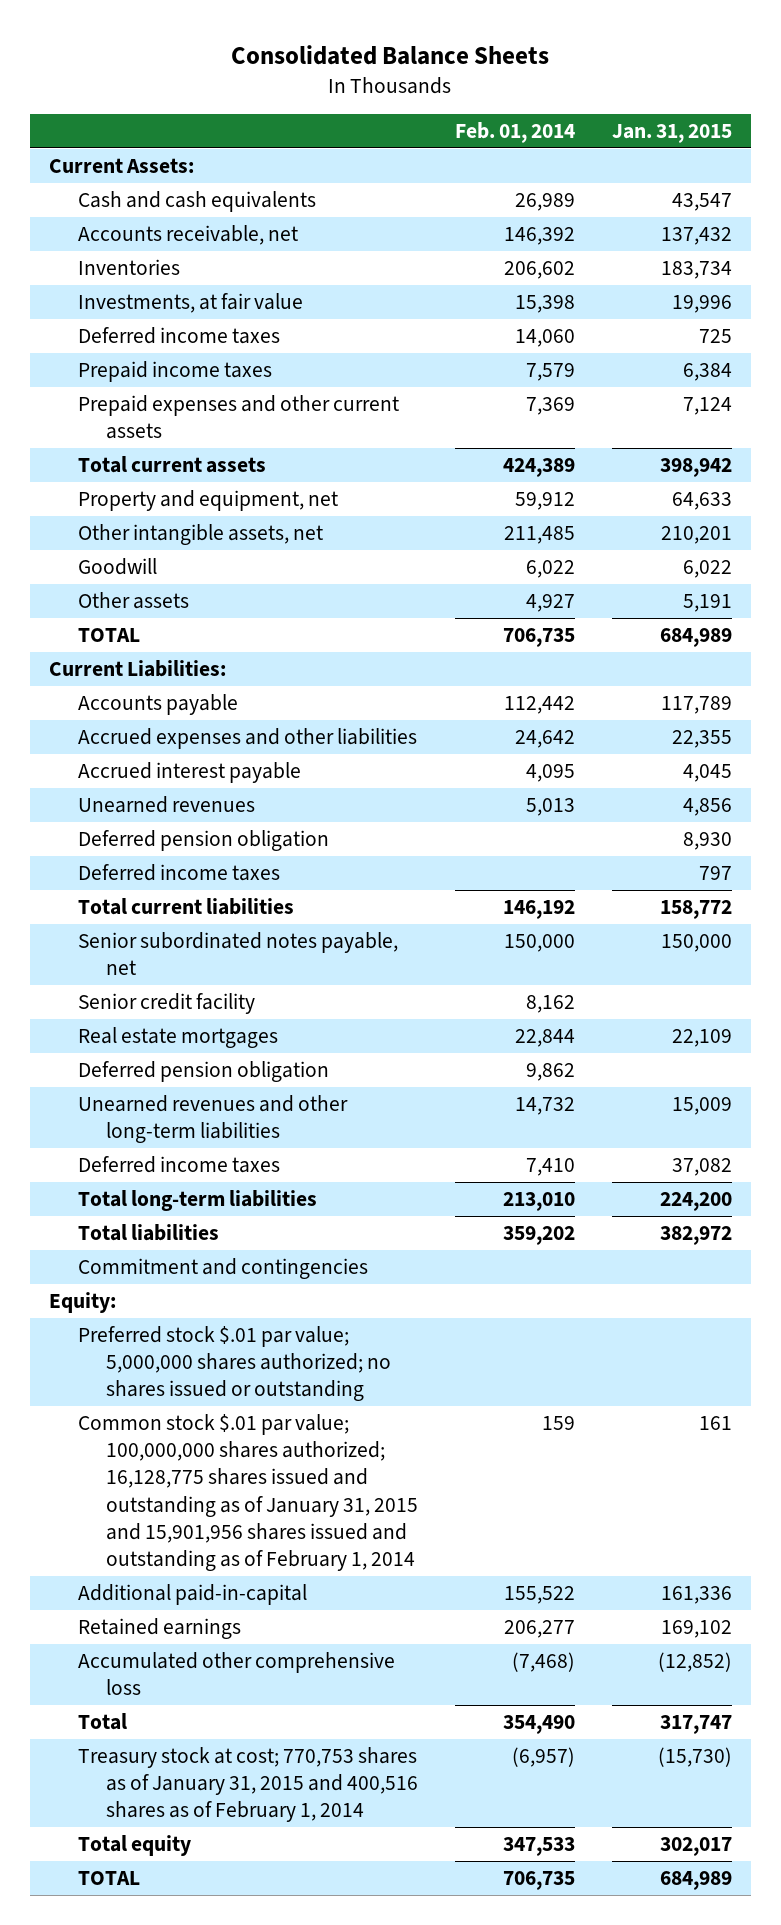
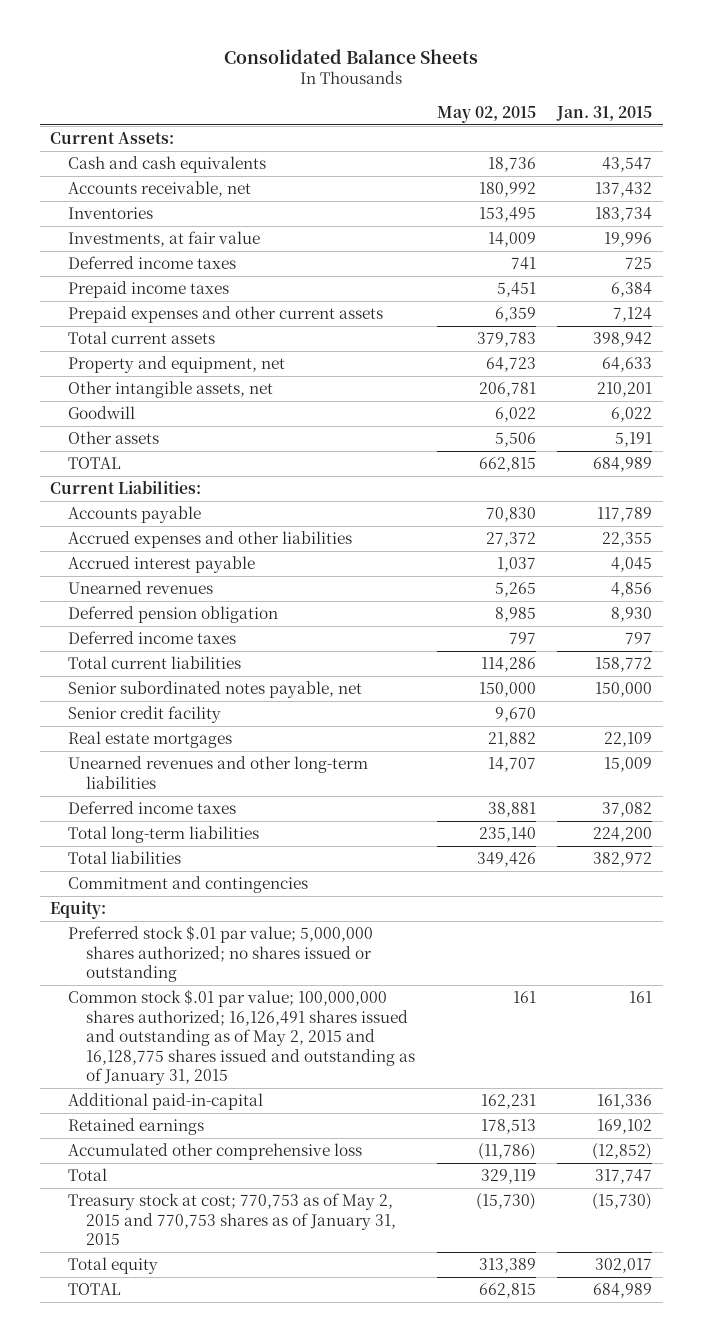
- | Feb. 01, 2014 | Jan. 31, 2015
+ | May 02, 2015 | Jan. 31, 2015
- Deferred pension obligation | 9,862 |
- Common stock $.01 par value; 100,000,000 shares authorized; 16,128,775 shares issued and outstanding as of January 31, 2015 and 15,901,956 shares issued and outstanding as of February 1, 2014 | 159 | 161
+ Common stock $.01 par value; 100,000,000 shares authorized; 16,126,491 shares issued and outstanding as of May 2, 2015 and 16,128,775 shares issued and outstanding as of January 31, 2015 | 161 | 161
- Treasury stock at cost; 770,753 shares as of January 31, 2015 and 400,516 shares as of February 1, 2014 | (6,957) | (15,730)
+ Treasury stock at cost; 770,753 as of May 2, 2015 and 770,753 shares as of January 31, 2015 | (15,730) | (15,730)

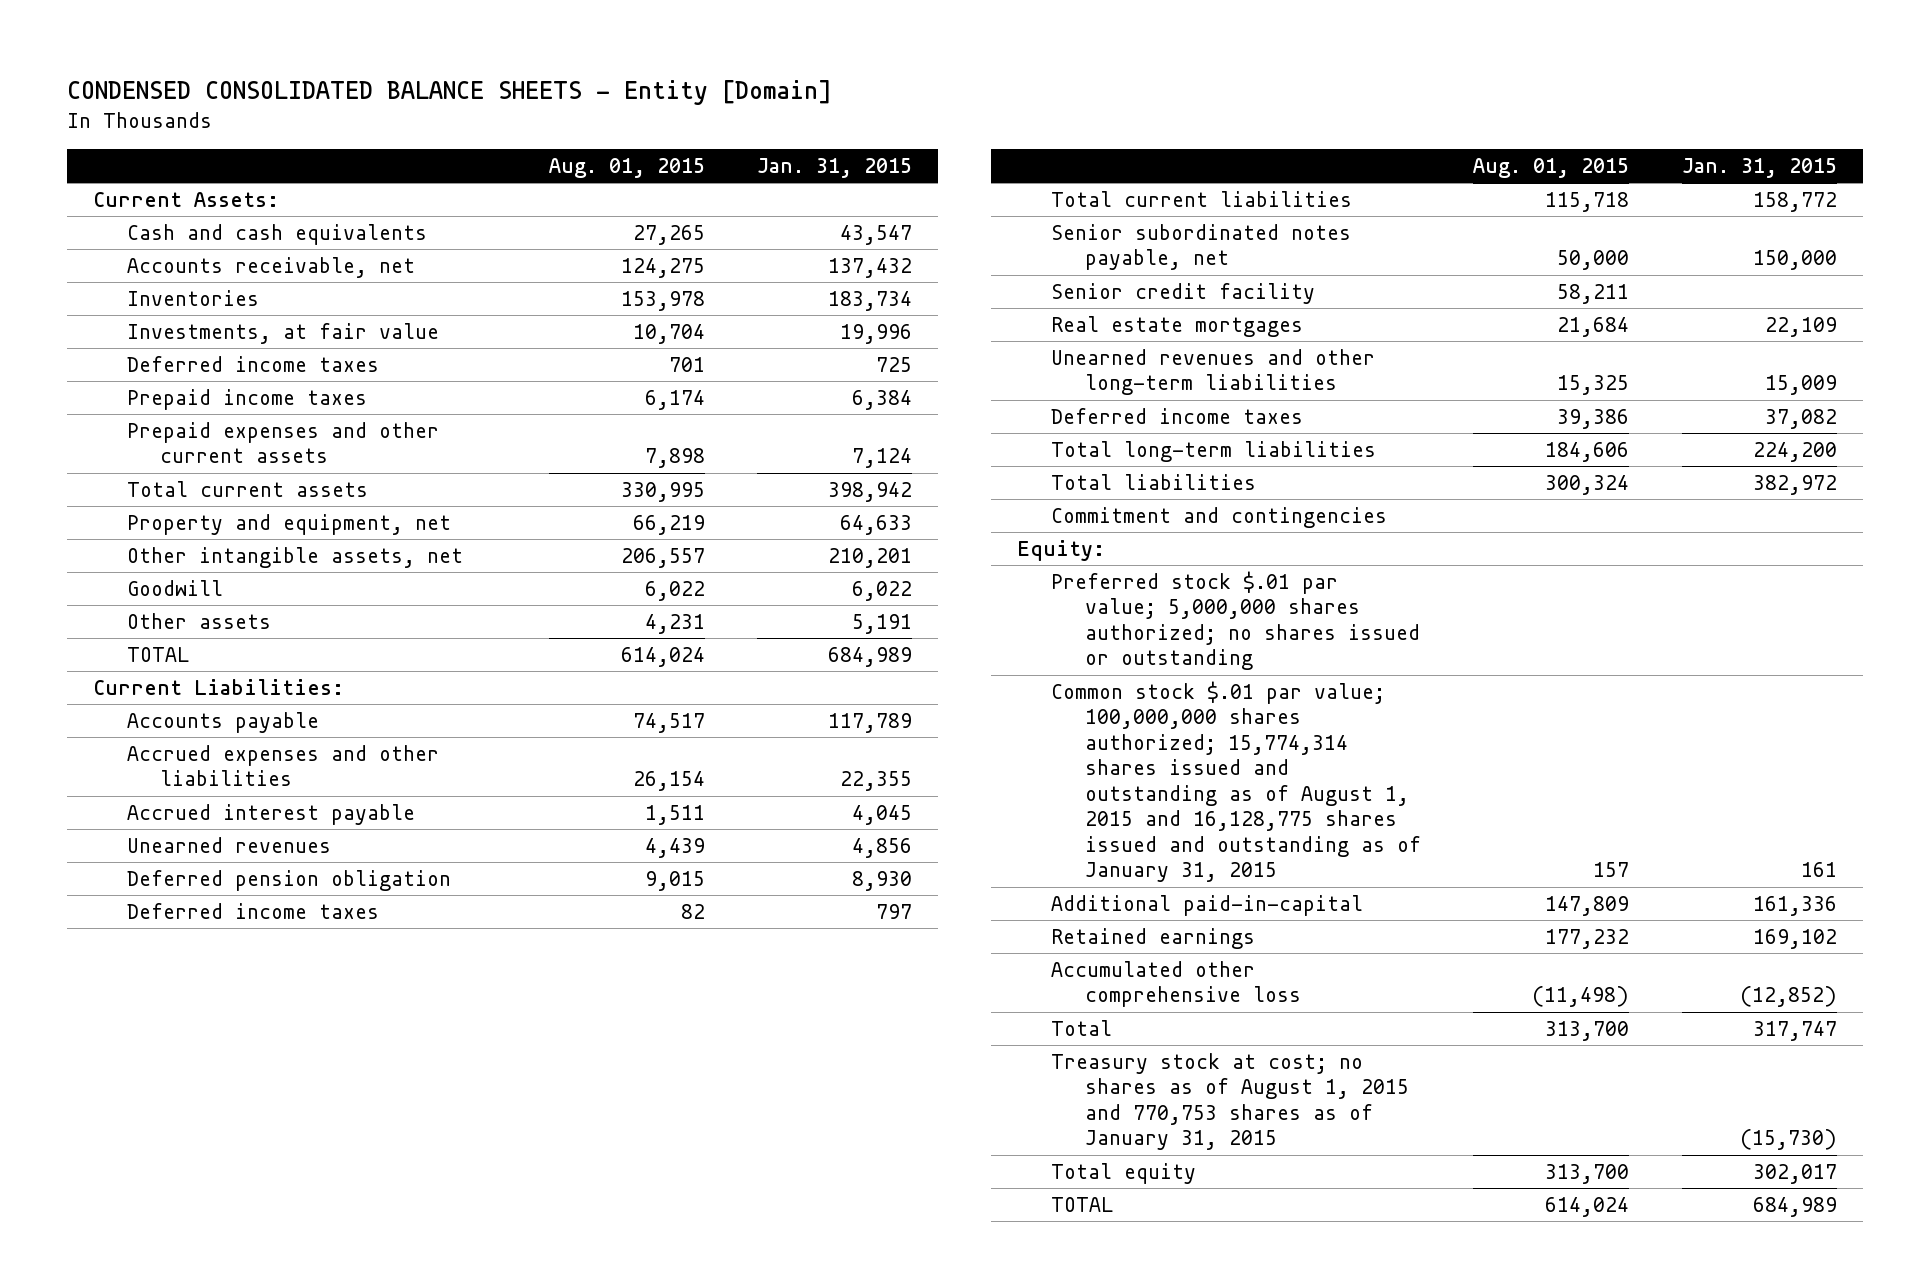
- Consolidated Balance Sheets
+ CONDENSED CONSOLIDATED BALANCE SHEETS - Entity [Domain]
- | May 02, 2015 | Jan. 31, 2015
+ | Aug. 01, 2015 | Jan. 31, 2015
- Common stock $.01 par value; 100,000,000 shares authorized; 16,126,491 shares issued and outstanding as of May 2, 2015 and 16,128,775 shares issued and outstanding as of January 31, 2015 | 161 | 161
+ Common stock $.01 par value; 100,000,000 shares authorized; 15,774,314 shares issued and outstanding as of August 1, 2015 and 16,128,775 shares issued and outstanding as of January 31, 2015 | 157 | 161
- Treasury stock at cost; 770,753 as of May 2, 2015 and 770,753 shares as of January 31, 2015 | (15,730) | (15,730)
+ Treasury stock at cost; no shares as of August 1, 2015 and 770,753 shares as of January 31, 2015 | | (15,730)

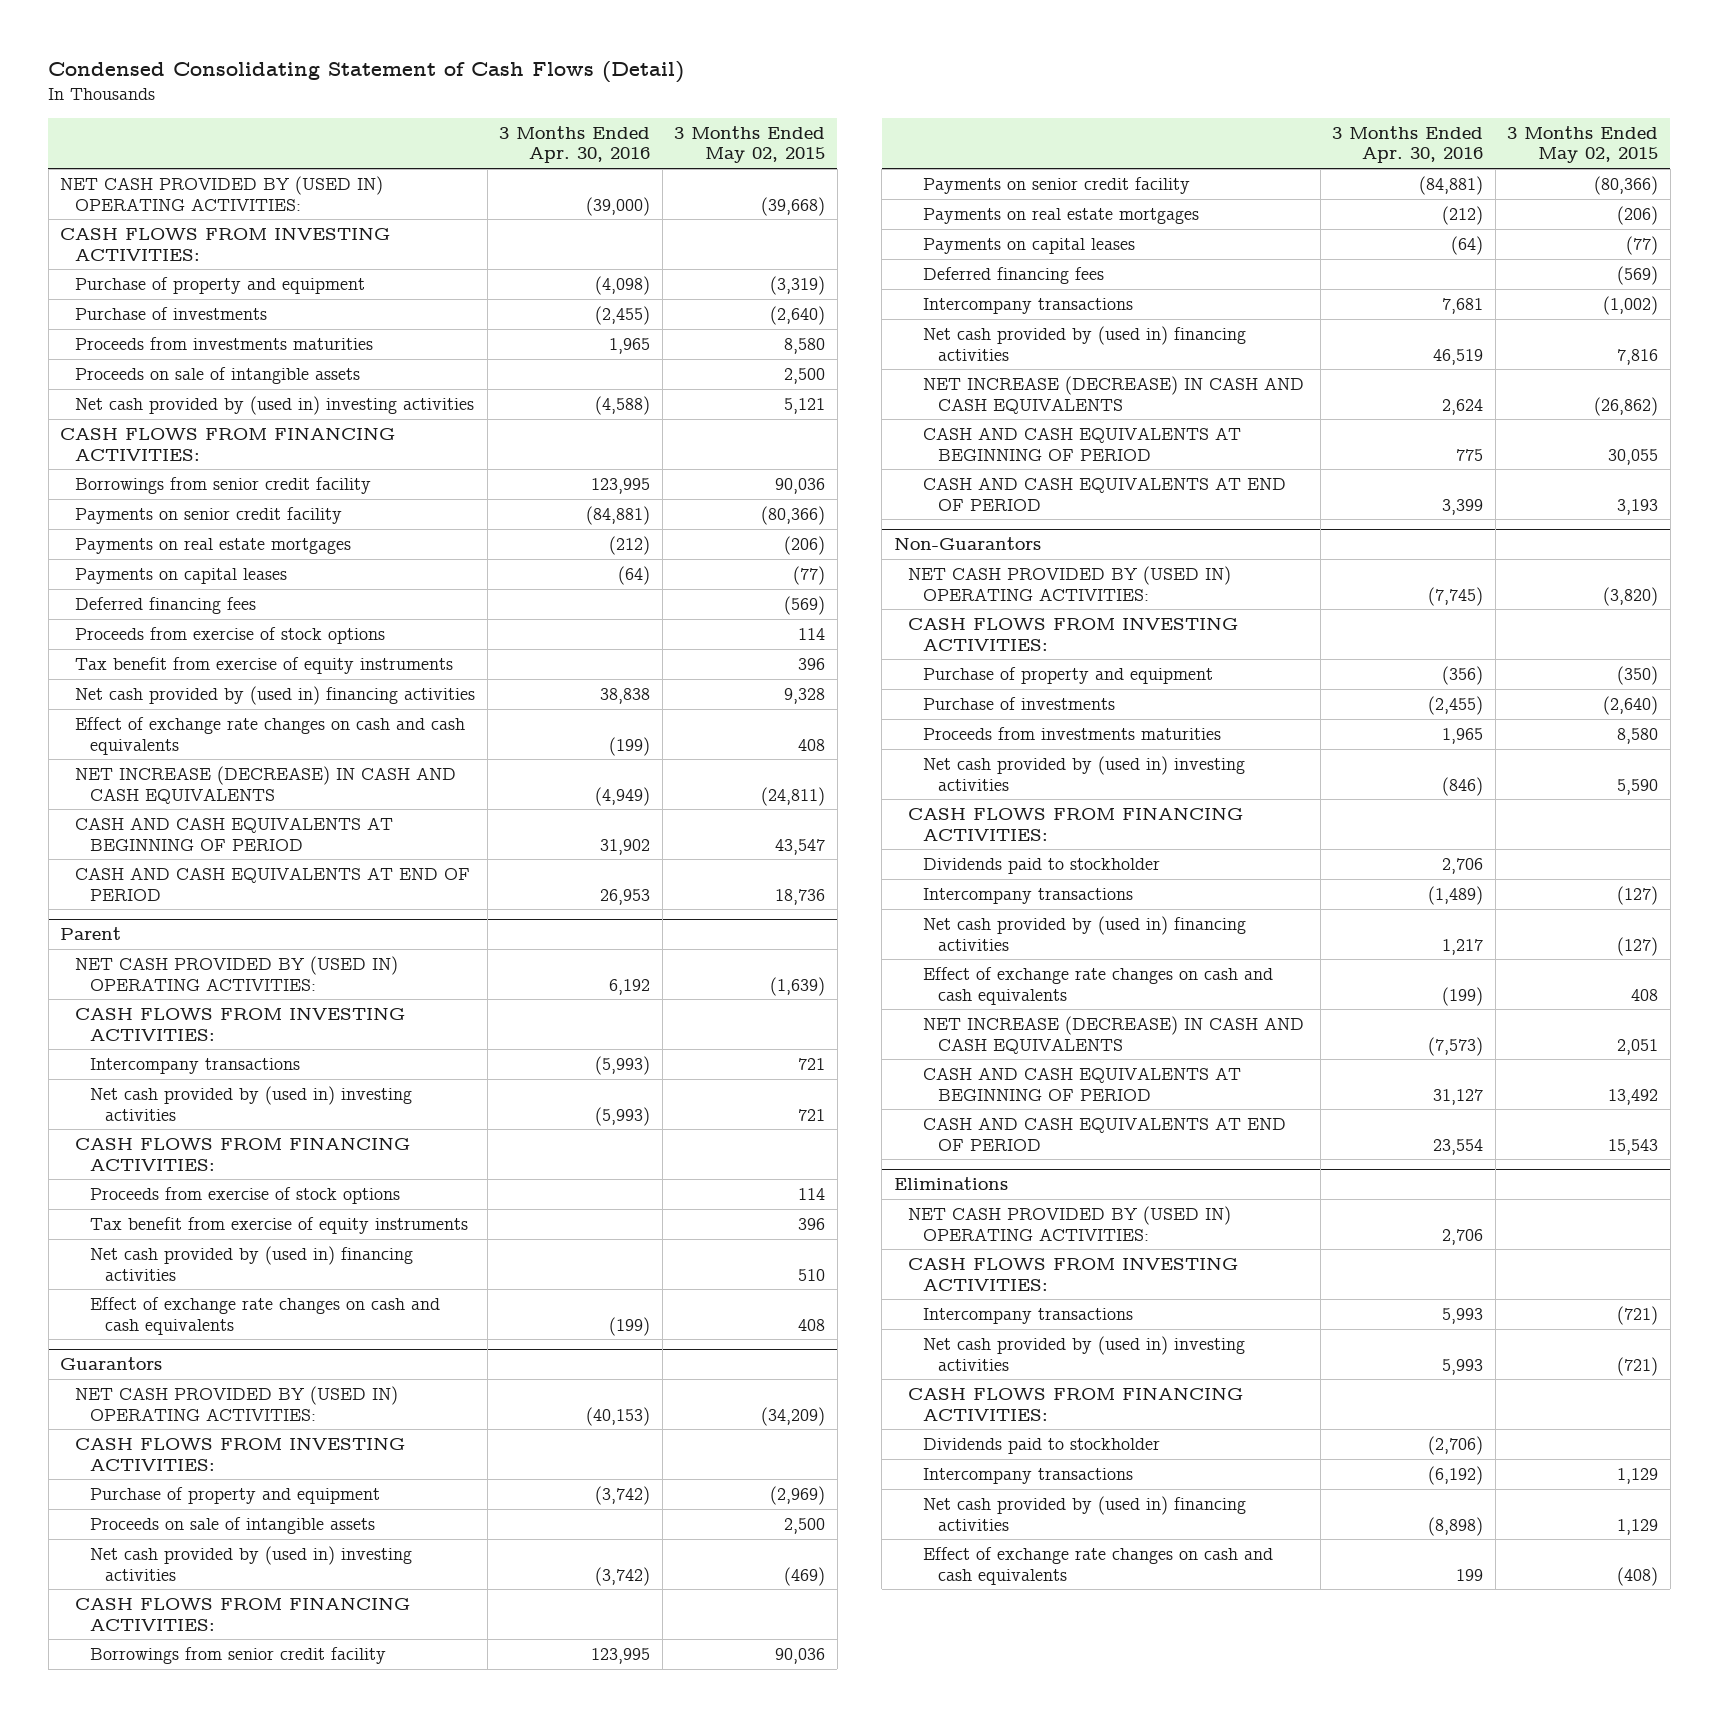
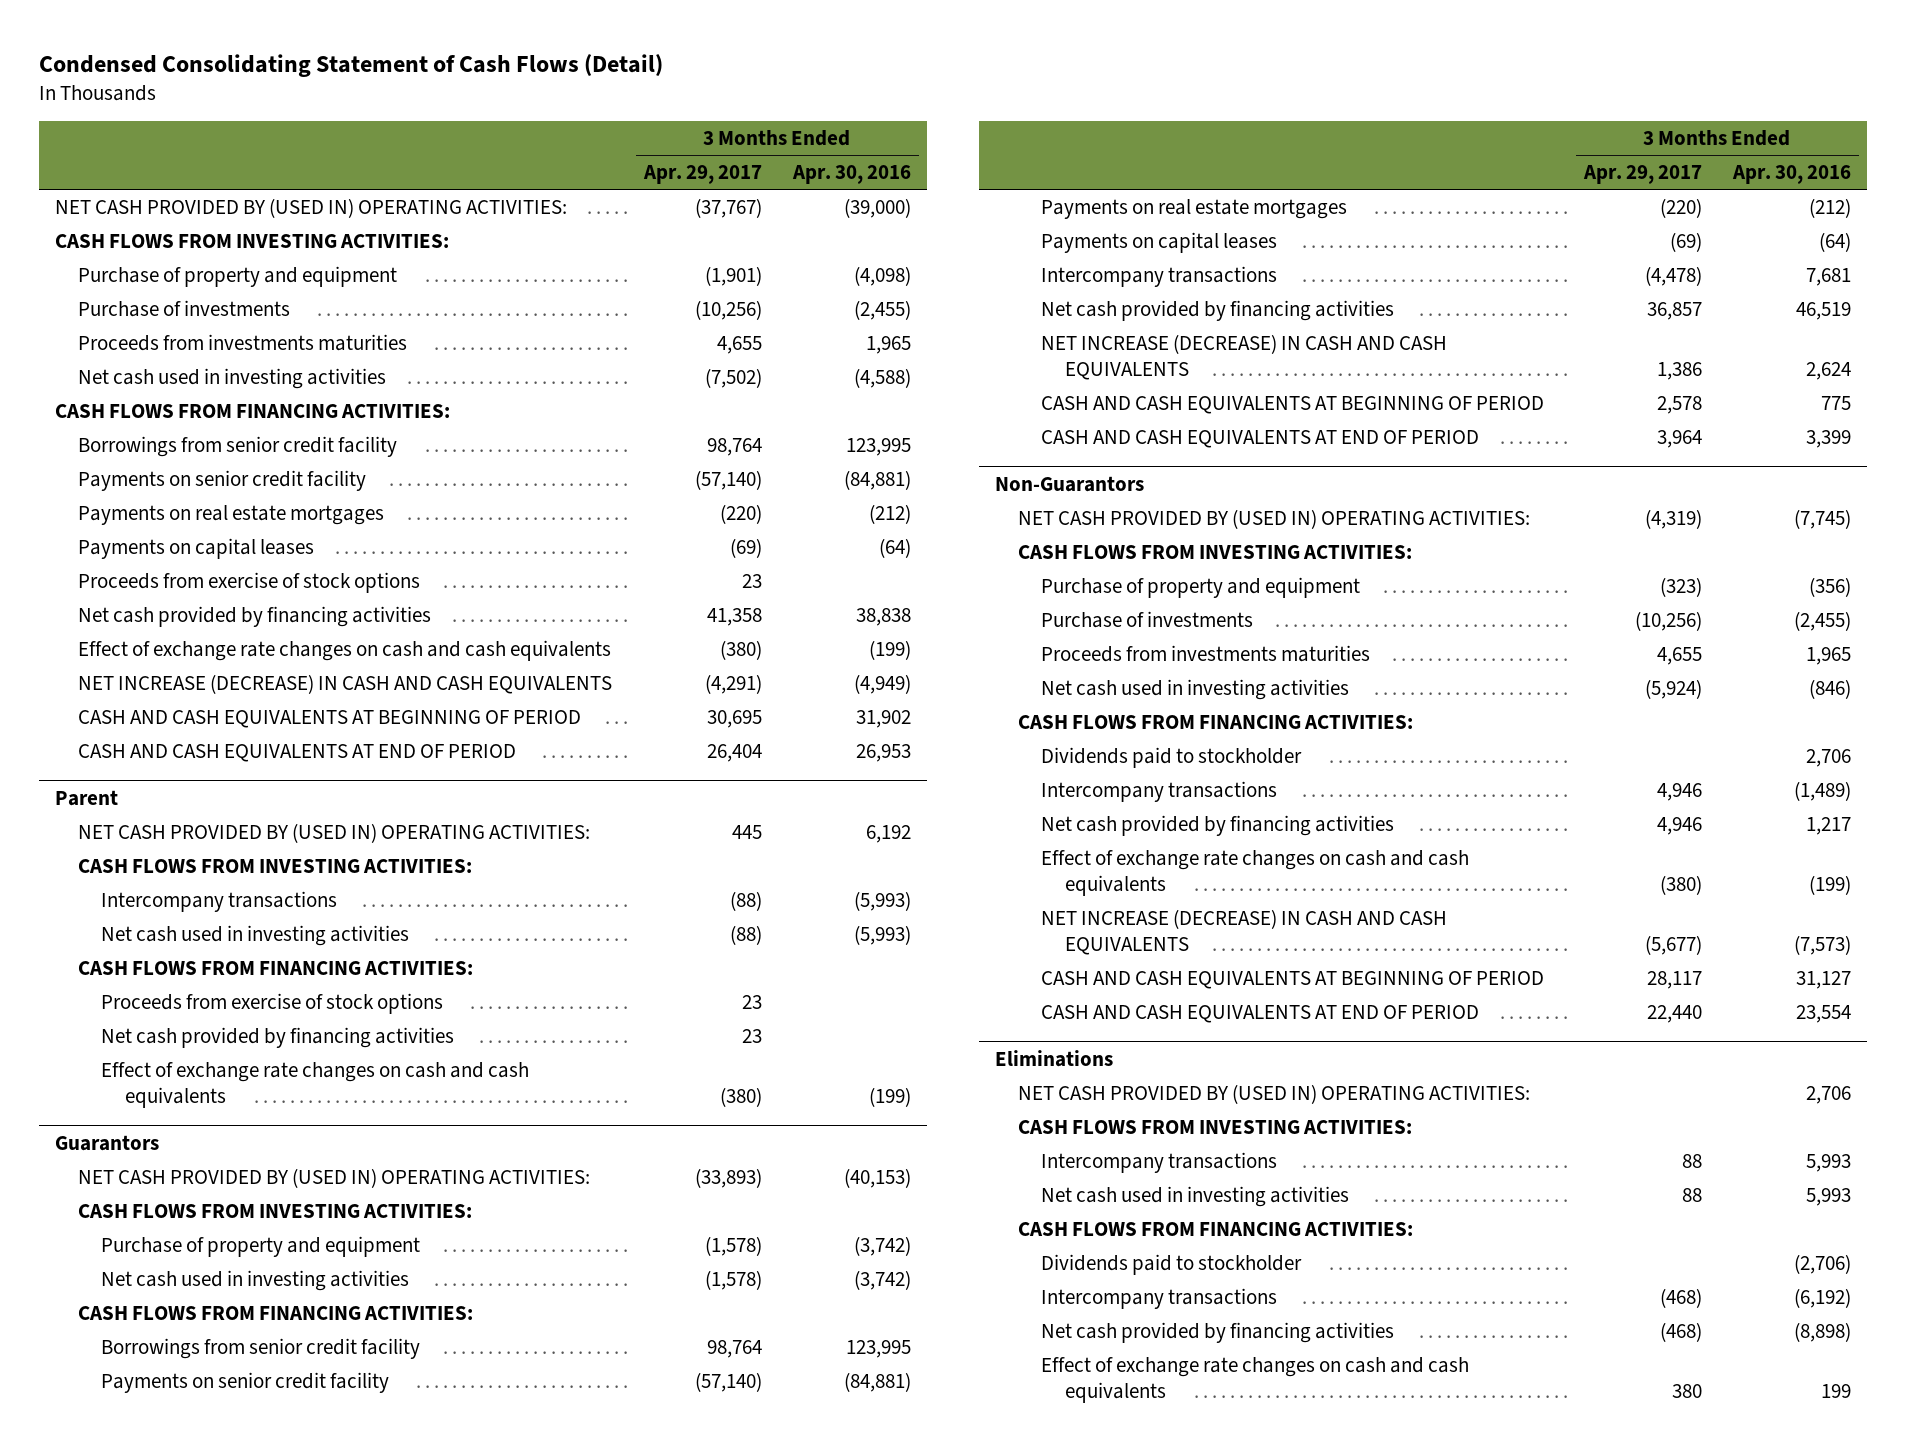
- | 3 Months Ended Apr. 30, 2016 | 3 Months Ended May 02, 2015
+ | 3 Months Ended Apr. 29, 2017 | 3 Months Ended Apr. 30, 2016
- Proceeds on sale of intangible assets | | 2,500
- Net cash provided by (used in) investing activities | (4,588) | 5,121
+ Net cash used in investing activities | (7,502) | (4,588)
- Deferred financing fees | | (569)
- Tax benefit from exercise of equity instruments | | 396
- Net cash provided by (used in) financing activities | 38,838 | 9,328
+ Net cash provided by financing activities | 41,358 | 38,838
@ Parent
- Net cash provided by (used in) investing activities | (5,993) | 721
+ Net cash used in investing activities | (88) | (5,993)
- Tax benefit from exercise of equity instruments | | 396
- Net cash provided by (used in) financing activities | | 510
+ Net cash provided by financing activities | 23 |
@ Guarantors
- Proceeds on sale of intangible assets | | 2,500
- Net cash provided by (used in) investing activities | (3,742) | (469)
+ Net cash used in investing activities | (1,578) | (3,742)
- Deferred financing fees | | (569)
- Net cash provided by (used in) financing activities | 46,519 | 7,816
+ Net cash provided by financing activities | 36,857 | 46,519
@ Non-Guarantors
- Net cash provided by (used in) investing activities | (846) | 5,590
+ Net cash used in investing activities | (5,924) | (846)
- Net cash provided by (used in) financing activities | 1,217 | (127)
+ Net cash provided by financing activities | 4,946 | 1,217
@ Eliminations
- Net cash provided by (used in) investing activities | 5,993 | (721)
+ Net cash used in investing activities | 88 | 5,993
- Net cash provided by (used in) financing activities | (8,898) | 1,129
+ Net cash provided by financing activities | (468) | (8,898)

